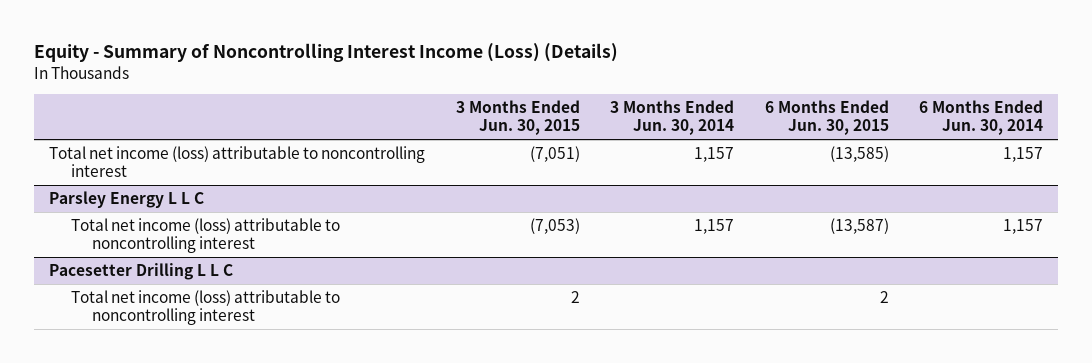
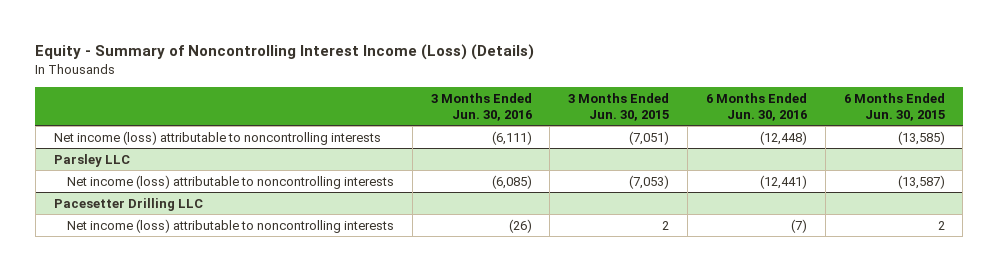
- | 3 Months Ended Jun. 30, 2015 | 3 Months Ended Jun. 30, 2014 | 6 Months Ended Jun. 30, 2015 | 6 Months Ended Jun. 30, 2014
+ | 3 Months Ended Jun. 30, 2016 | 3 Months Ended Jun. 30, 2015 | 6 Months Ended Jun. 30, 2016 | 6 Months Ended Jun. 30, 2015
- Total net income (loss) attributable to noncontrolling interest | (7,051) | 1,157 | (13,585) | 1,157
- Parsley Energy L L C
- Total net income (loss) attributable to noncontrolling interest | (7,053) | 1,157 | (13,587) | 1,157
- Pacesetter Drilling L L C
- Total net income (loss) attributable to noncontrolling interest | 2 | | 2 |
+ Net income (loss) attributable to noncontrolling interests | (6,111) | (7,051) | (12,448) | (13,585)
+ Parsley LLC
+ Net income (loss) attributable to noncontrolling interests | (6,085) | (7,053) | (12,441) | (13,587)
+ Pacesetter Drilling LLC
+ Net income (loss) attributable to noncontrolling interests | (26) | 2 | (7) | 2

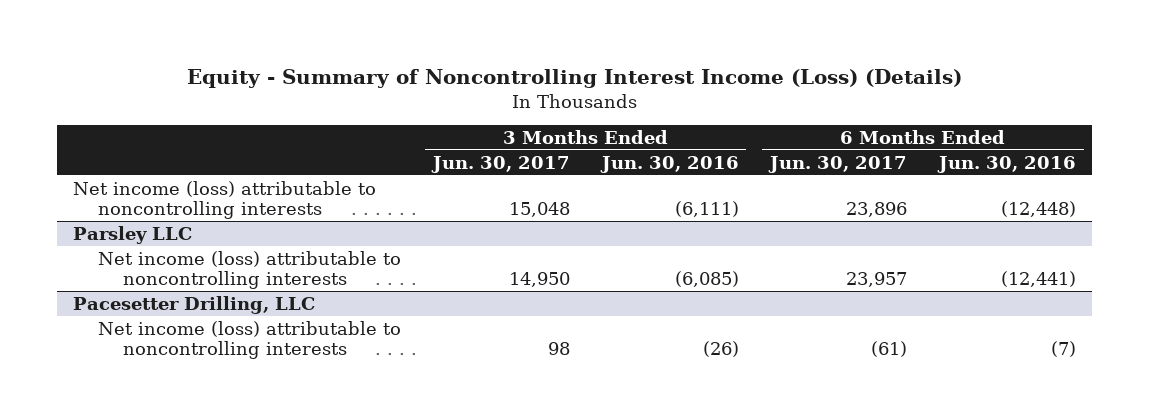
- | 3 Months Ended Jun. 30, 2016 | 3 Months Ended Jun. 30, 2015 | 6 Months Ended Jun. 30, 2016 | 6 Months Ended Jun. 30, 2015
+ | 3 Months Ended Jun. 30, 2017 | 3 Months Ended Jun. 30, 2016 | 6 Months Ended Jun. 30, 2017 | 6 Months Ended Jun. 30, 2016
- Pacesetter Drilling LLC
+ Pacesetter Drilling, LLC

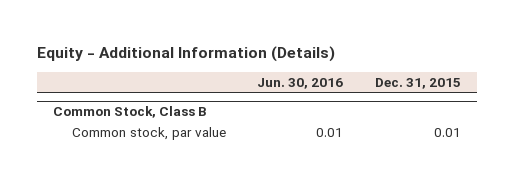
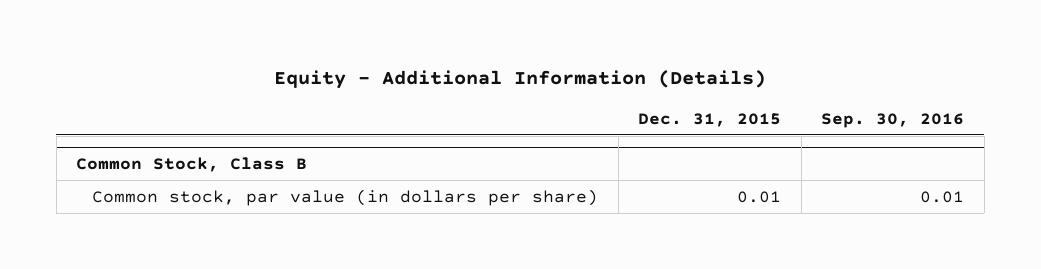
- | Jun. 30, 2016 | Dec. 31, 2015
+ | Dec. 31, 2015 | Sep. 30, 2016
@ Common Stock, Class B
- Common stock, par value | 0.01 | 0.01
+ Common stock, par value (in dollars per share) | 0.01 | 0.01

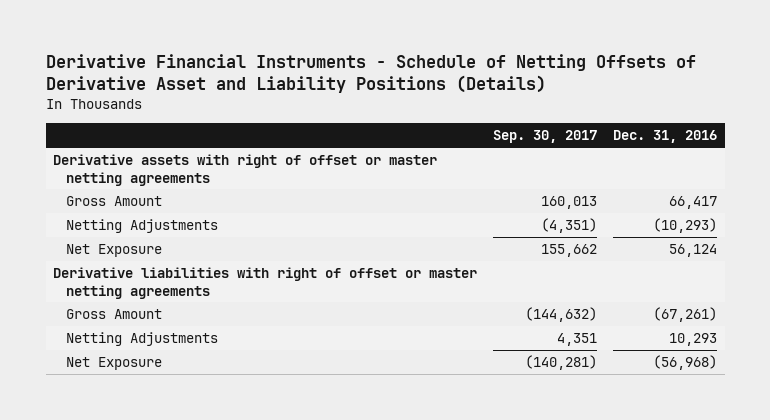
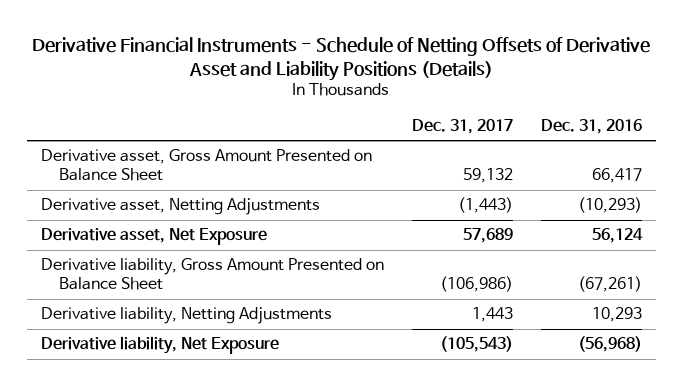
- | Sep. 30, 2017 | Dec. 31, 2016
+ | Dec. 31, 2017 | Dec. 31, 2016
- Derivative assets with right of offset or master netting agreements
- Gross Amount | 160,013 | 66,417
- Netting Adjustments | (4,351) | (10,293)
- Net Exposure | 155,662 | 56,124
- Derivative liabilities with right of offset or master netting agreements
- Gross Amount | (144,632) | (67,261)
- Netting Adjustments | 4,351 | 10,293
- Net Exposure | (140,281) | (56,968)
+ Derivative asset, Gross Amount Presented on Balance Sheet | 59,132 | 66,417
+ Derivative asset, Netting Adjustments | (1,443) | (10,293)
+ Derivative asset, Net Exposure | 57,689 | 56,124
+ Derivative liability, Gross Amount Presented on Balance Sheet | (106,986) | (67,261)
+ Derivative liability, Netting Adjustments | 1,443 | 10,293
+ Derivative liability, Net Exposure | (105,543) | (56,968)

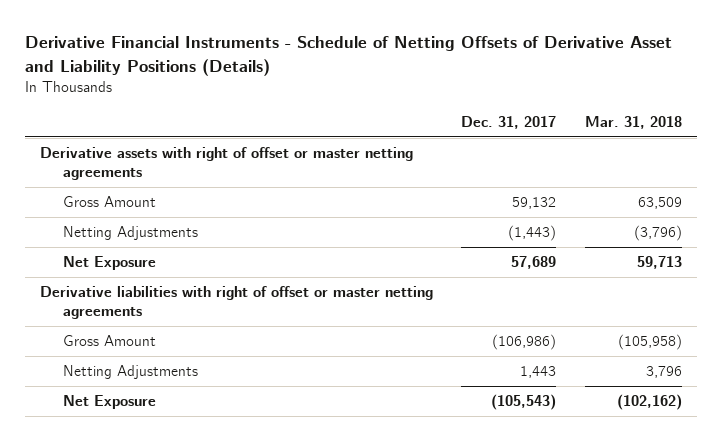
- | Dec. 31, 2017 | Dec. 31, 2016
+ | Dec. 31, 2017 | Mar. 31, 2018
- Derivative asset, Gross Amount Presented on Balance Sheet | 59,132 | 66,417
- Derivative asset, Netting Adjustments | (1,443) | (10,293)
- Derivative asset, Net Exposure | 57,689 | 56,124
- Derivative liability, Gross Amount Presented on Balance Sheet | (106,986) | (67,261)
- Derivative liability, Netting Adjustments | 1,443 | 10,293
- Derivative liability, Net Exposure | (105,543) | (56,968)
+ Derivative assets with right of offset or master netting agreements
+ Gross Amount | 59,132 | 63,509
+ Netting Adjustments | (1,443) | (3,796)
+ Net Exposure | 57,689 | 59,713
+ Derivative liabilities with right of offset or master netting agreements
+ Gross Amount | (106,986) | (105,958)
+ Netting Adjustments | 1,443 | 3,796
+ Net Exposure | (105,543) | (102,162)

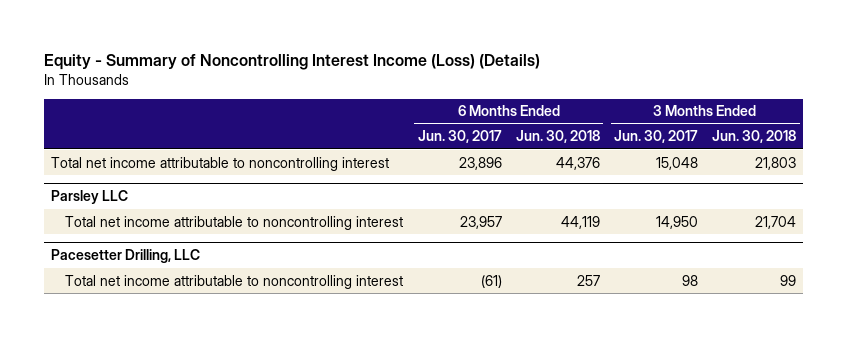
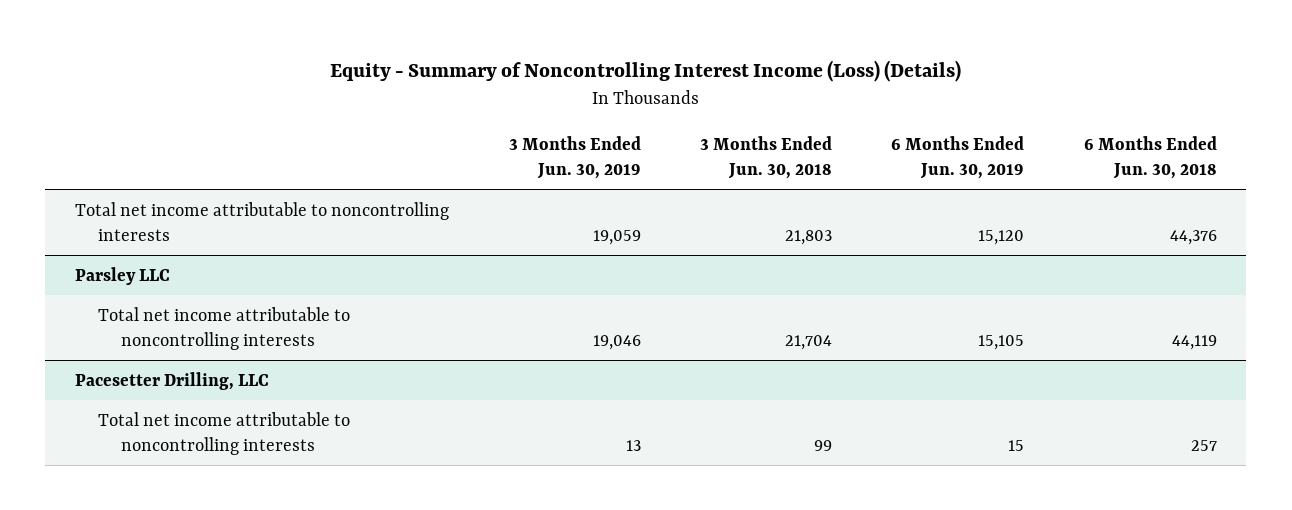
- | 6 Months Ended Jun. 30, 2017 | 6 Months Ended Jun. 30, 2018 | 3 Months Ended Jun. 30, 2017 | 3 Months Ended Jun. 30, 2018
+ | 3 Months Ended Jun. 30, 2019 | 3 Months Ended Jun. 30, 2018 | 6 Months Ended Jun. 30, 2019 | 6 Months Ended Jun. 30, 2018
- Total net income attributable to noncontrolling interest | 23,896 | 44,376 | 15,048 | 21,803
+ Total net income attributable to noncontrolling interests | 19,059 | 21,803 | 15,120 | 44,376
@ Parsley LLC
- Total net income attributable to noncontrolling interest | 23,957 | 44,119 | 14,950 | 21,704
+ Total net income attributable to noncontrolling interests | 19,046 | 21,704 | 15,105 | 44,119
@ Pacesetter Drilling, LLC
- Total net income attributable to noncontrolling interest | (61) | 257 | 98 | 99
+ Total net income attributable to noncontrolling interests | 13 | 99 | 15 | 257

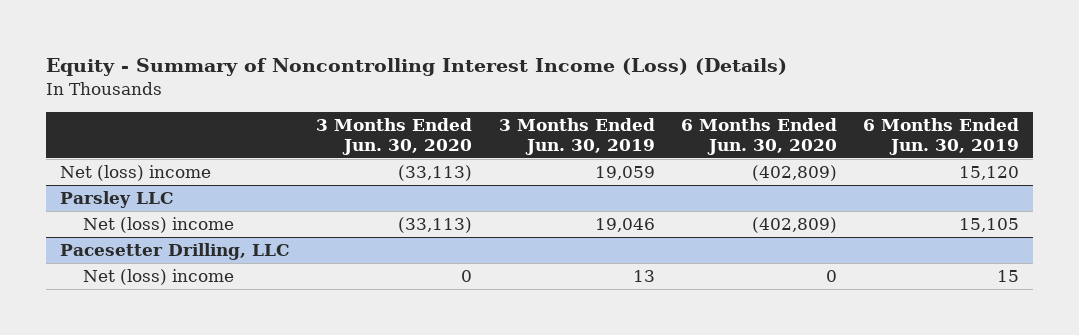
- | 3 Months Ended Jun. 30, 2019 | 3 Months Ended Jun. 30, 2018 | 6 Months Ended Jun. 30, 2019 | 6 Months Ended Jun. 30, 2018
+ | 3 Months Ended Jun. 30, 2020 | 3 Months Ended Jun. 30, 2019 | 6 Months Ended Jun. 30, 2020 | 6 Months Ended Jun. 30, 2019
- Total net income attributable to noncontrolling interests | 19,059 | 21,803 | 15,120 | 44,376
+ Net (loss) income | (33,113) | 19,059 | (402,809) | 15,120
@ Parsley LLC
- Total net income attributable to noncontrolling interests | 19,046 | 21,704 | 15,105 | 44,119
+ Net (loss) income | (33,113) | 19,046 | (402,809) | 15,105
@ Pacesetter Drilling, LLC
- Total net income attributable to noncontrolling interests | 13 | 99 | 15 | 257
+ Net (loss) income | 0 | 13 | 0 | 15

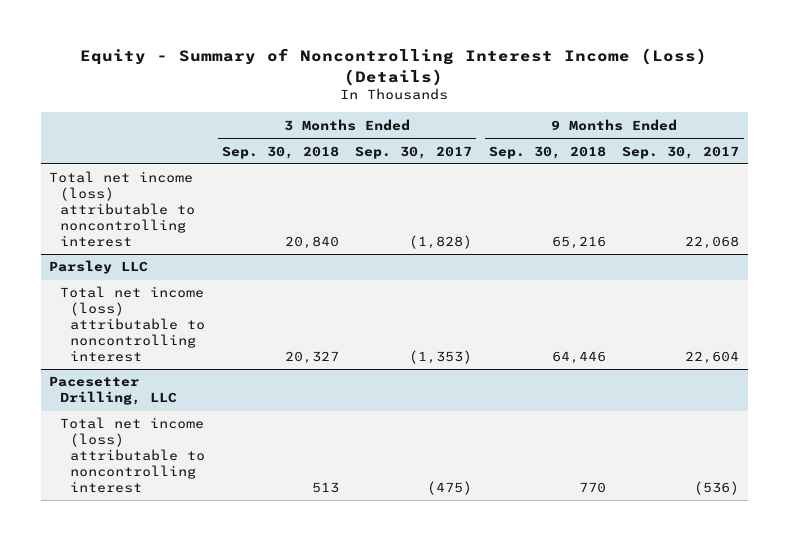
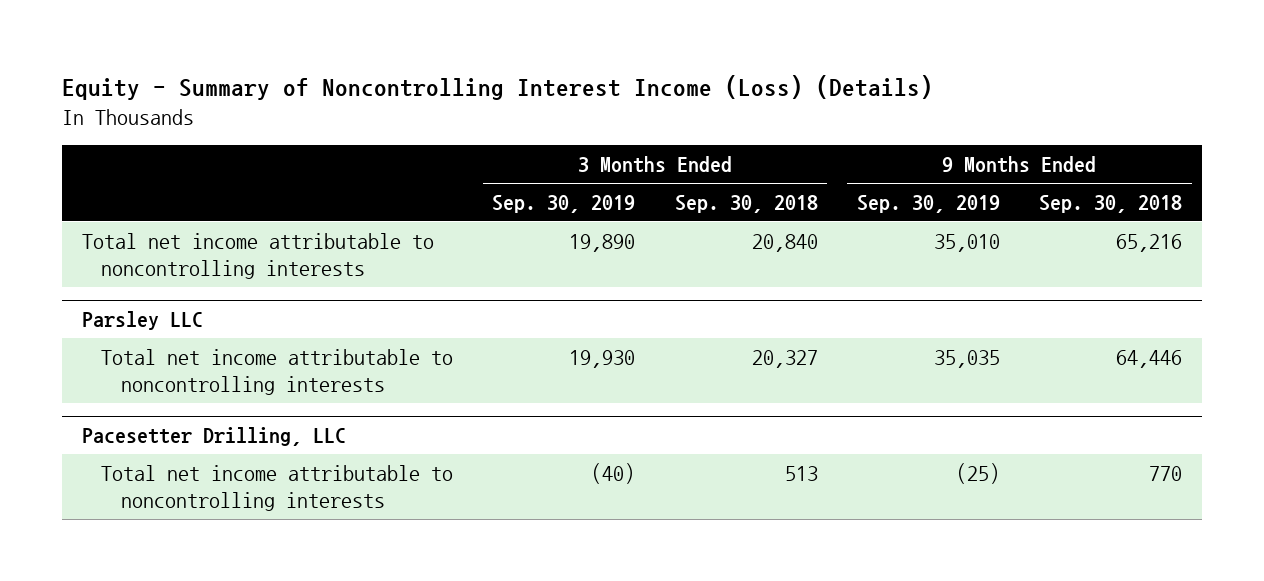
- | 3 Months Ended Sep. 30, 2018 | 3 Months Ended Sep. 30, 2017 | 9 Months Ended Sep. 30, 2018 | 9 Months Ended Sep. 30, 2017
+ | 3 Months Ended Sep. 30, 2019 | 3 Months Ended Sep. 30, 2018 | 9 Months Ended Sep. 30, 2019 | 9 Months Ended Sep. 30, 2018
- Total net income (loss) attributable to noncontrolling interest | 20,840 | (1,828) | 65,216 | 22,068
+ Total net income attributable to noncontrolling interests | 19,890 | 20,840 | 35,010 | 65,216
@ Parsley LLC
- Total net income (loss) attributable to noncontrolling interest | 20,327 | (1,353) | 64,446 | 22,604
+ Total net income attributable to noncontrolling interests | 19,930 | 20,327 | 35,035 | 64,446
@ Pacesetter Drilling, LLC
- Total net income (loss) attributable to noncontrolling interest | 513 | (475) | 770 | (536)
+ Total net income attributable to noncontrolling interests | (40) | 513 | (25) | 770

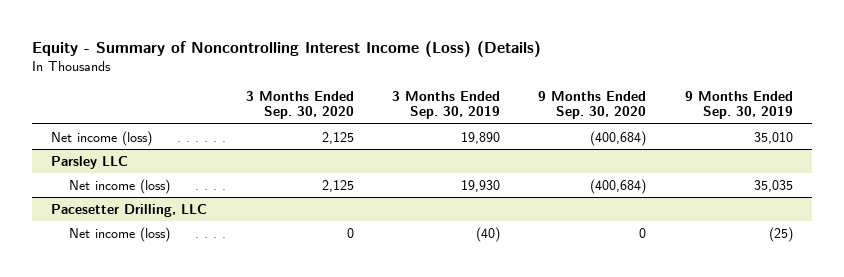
- | 3 Months Ended Sep. 30, 2019 | 3 Months Ended Sep. 30, 2018 | 9 Months Ended Sep. 30, 2019 | 9 Months Ended Sep. 30, 2018
+ | 3 Months Ended Sep. 30, 2020 | 3 Months Ended Sep. 30, 2019 | 9 Months Ended Sep. 30, 2020 | 9 Months Ended Sep. 30, 2019
- Total net income attributable to noncontrolling interests | 19,890 | 20,840 | 35,010 | 65,216
+ Net income (loss) | 2,125 | 19,890 | (400,684) | 35,010
@ Parsley LLC
- Total net income attributable to noncontrolling interests | 19,930 | 20,327 | 35,035 | 64,446
+ Net income (loss) | 2,125 | 19,930 | (400,684) | 35,035
@ Pacesetter Drilling, LLC
- Total net income attributable to noncontrolling interests | (40) | 513 | (25) | 770
+ Net income (loss) | 0 | (40) | 0 | (25)

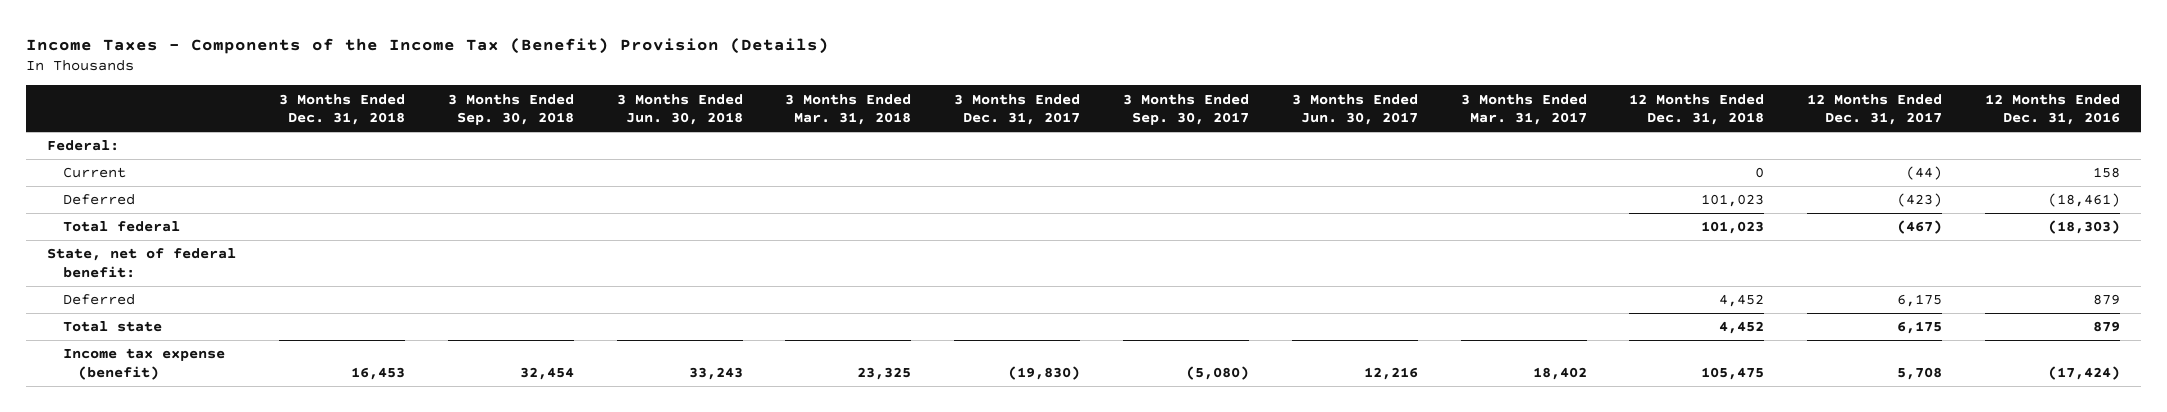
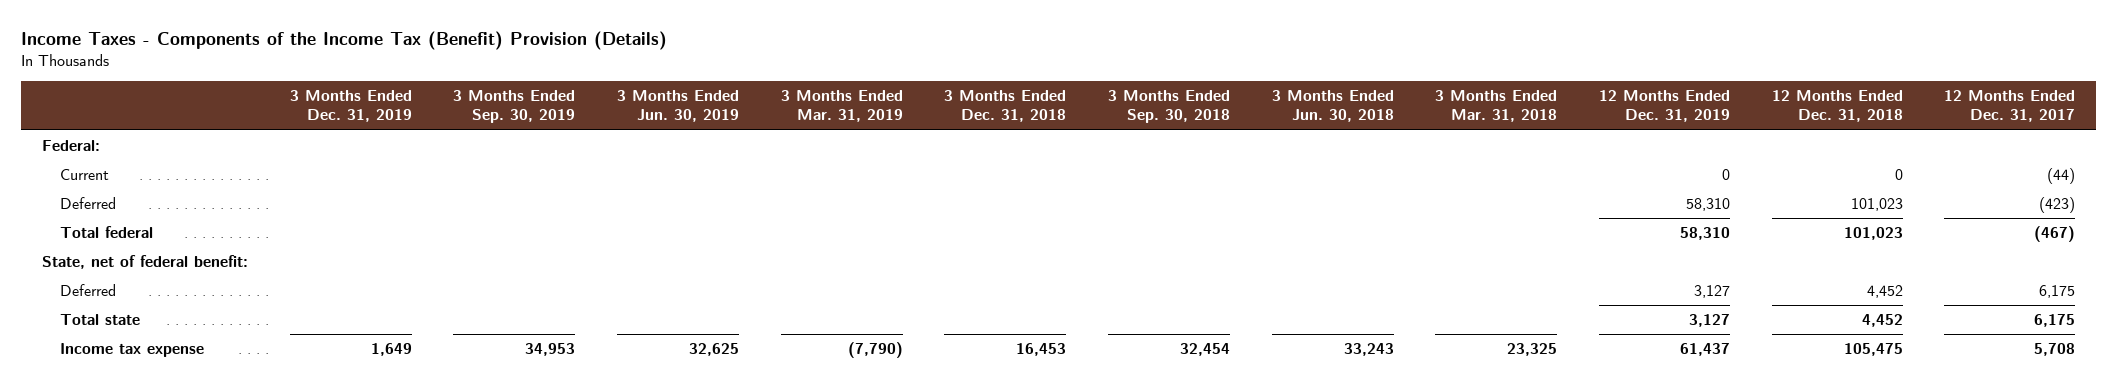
- | 3 Months Ended Dec. 31, 2018 | 3 Months Ended Sep. 30, 2018 | 3 Months Ended Jun. 30, 2018 | 3 Months Ended Mar. 31, 2018 | 3 Months Ended Dec. 31, 2017 | 3 Months Ended Sep. 30, 2017 | 3 Months Ended Jun. 30, 2017 | 3 Months Ended Mar. 31, 2017 | 12 Months Ended Dec. 31, 2018 | 12 Months Ended Dec. 31, 2017 | 12 Months Ended Dec. 31, 2016
+ | 3 Months Ended Dec. 31, 2019 | 3 Months Ended Sep. 30, 2019 | 3 Months Ended Jun. 30, 2019 | 3 Months Ended Mar. 31, 2019 | 3 Months Ended Dec. 31, 2018 | 3 Months Ended Sep. 30, 2018 | 3 Months Ended Jun. 30, 2018 | 3 Months Ended Mar. 31, 2018 | 12 Months Ended Dec. 31, 2019 | 12 Months Ended Dec. 31, 2018 | 12 Months Ended Dec. 31, 2017
- Income tax expense (benefit) | 16,453 | 32,454 | 33,243 | 23,325 | (19,830) | (5,080) | 12,216 | 18,402 | 105,475 | 5,708 | (17,424)
+ Income tax expense | 1,649 | 34,953 | 32,625 | (7,790) | 16,453 | 32,454 | 33,243 | 23,325 | 61,437 | 105,475 | 5,708

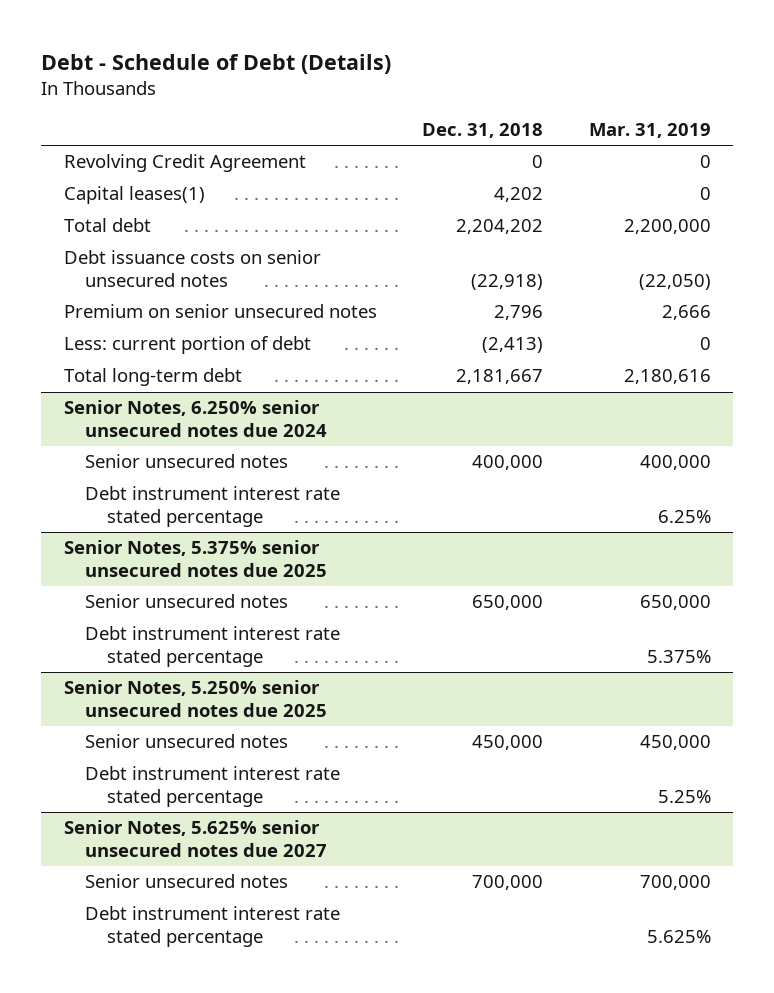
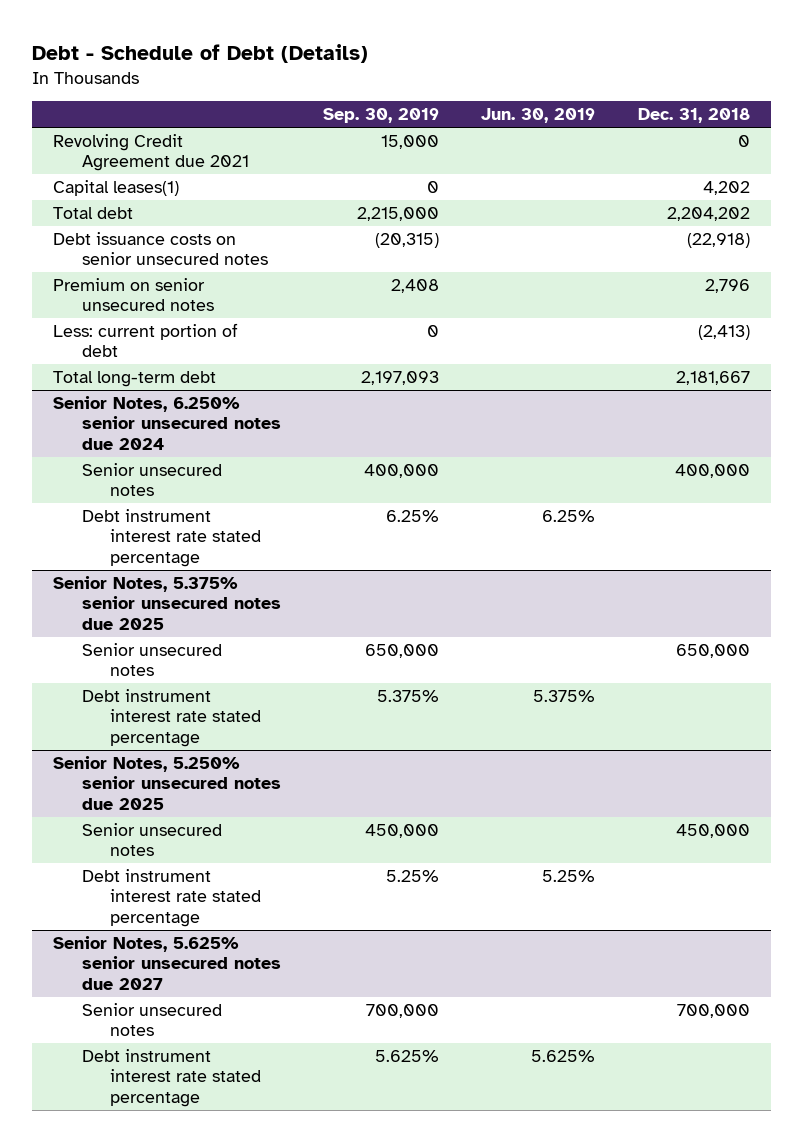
- | Dec. 31, 2018 | Mar. 31, 2019
+ | Sep. 30, 2019 | Jun. 30, 2019 | Dec. 31, 2018
- Revolving Credit Agreement | 0 | 0
+ Revolving Credit Agreement due 2021 | 15,000 | | 0

